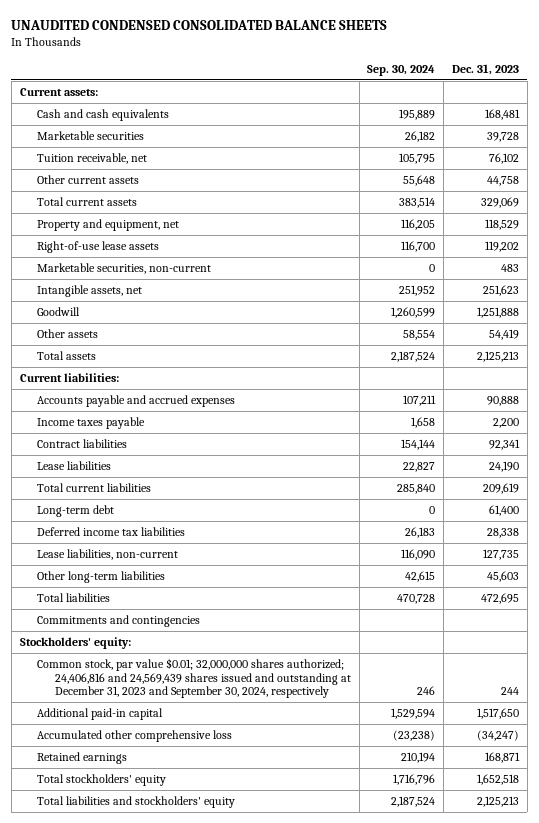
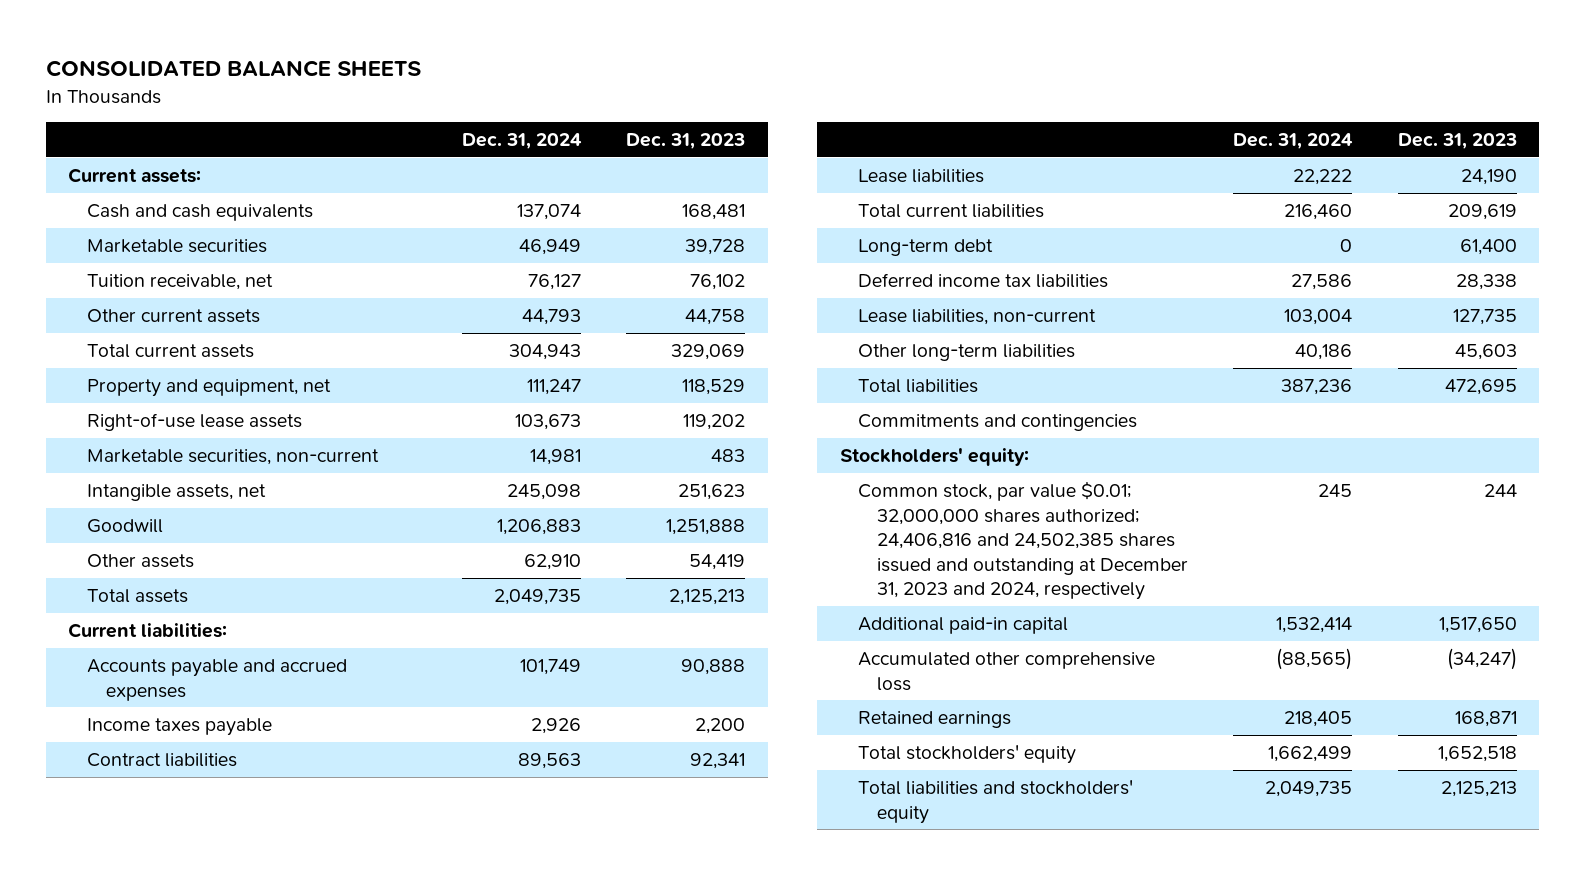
- UNAUDITED CONDENSED CONSOLIDATED BALANCE SHEETS
+ CONSOLIDATED BALANCE SHEETS
- | Sep. 30, 2024 | Dec. 31, 2023
+ | Dec. 31, 2024 | Dec. 31, 2023
- Common stock, par value $0.01; 32,000,000 shares authorized; 24,406,816 and 24,569,439 shares issued and outstanding at December 31, 2023 and September 30, 2024, respectively | 246 | 244
+ Common stock, par value $0.01; 32,000,000 shares authorized; 24,406,816 and 24,502,385 shares issued and outstanding at December 31, 2023 and 2024, respectively | 245 | 244

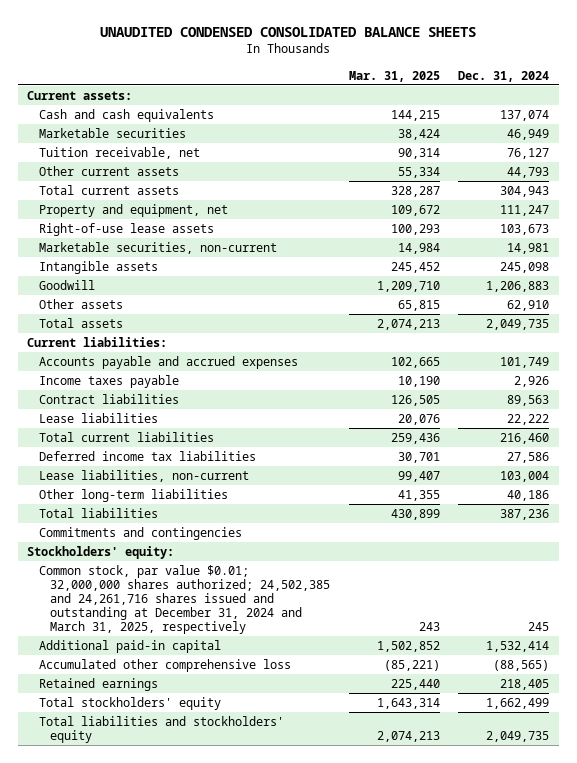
- CONSOLIDATED BALANCE SHEETS
+ UNAUDITED CONDENSED CONSOLIDATED BALANCE SHEETS
- | Dec. 31, 2024 | Dec. 31, 2023
+ | Mar. 31, 2025 | Dec. 31, 2024
- Intangible assets, net | 245,098 | 251,623
+ Intangible assets | 245,452 | 245,098
- Long-term debt | 0 | 61,400
- Common stock, par value $0.01; 32,000,000 shares authorized; 24,406,816 and 24,502,385 shares issued and outstanding at December 31, 2023 and 2024, respectively | 245 | 244
+ Common stock, par value $0.01; 32,000,000 shares authorized; 24,502,385 and 24,261,716 shares issued and outstanding at December 31, 2024 and March 31, 2025, respectively | 243 | 245

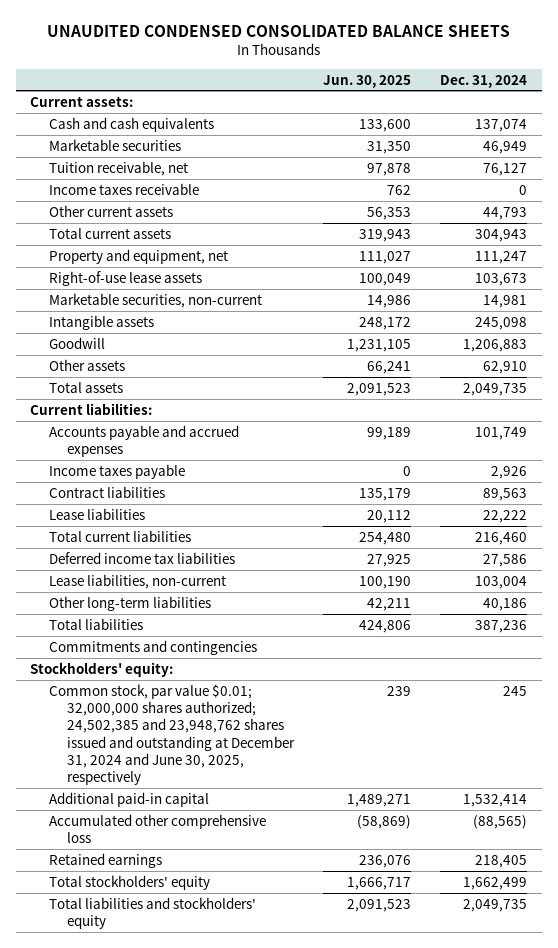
- | Mar. 31, 2025 | Dec. 31, 2024
+ | Jun. 30, 2025 | Dec. 31, 2024
+ Income taxes receivable | 762 | 0
- Common stock, par value $0.01; 32,000,000 shares authorized; 24,502,385 and 24,261,716 shares issued and outstanding at December 31, 2024 and March 31, 2025, respectively | 243 | 245
+ Common stock, par value $0.01; 32,000,000 shares authorized; 24,502,385 and 23,948,762 shares issued and outstanding at December 31, 2024 and June 30, 2025, respectively | 239 | 245

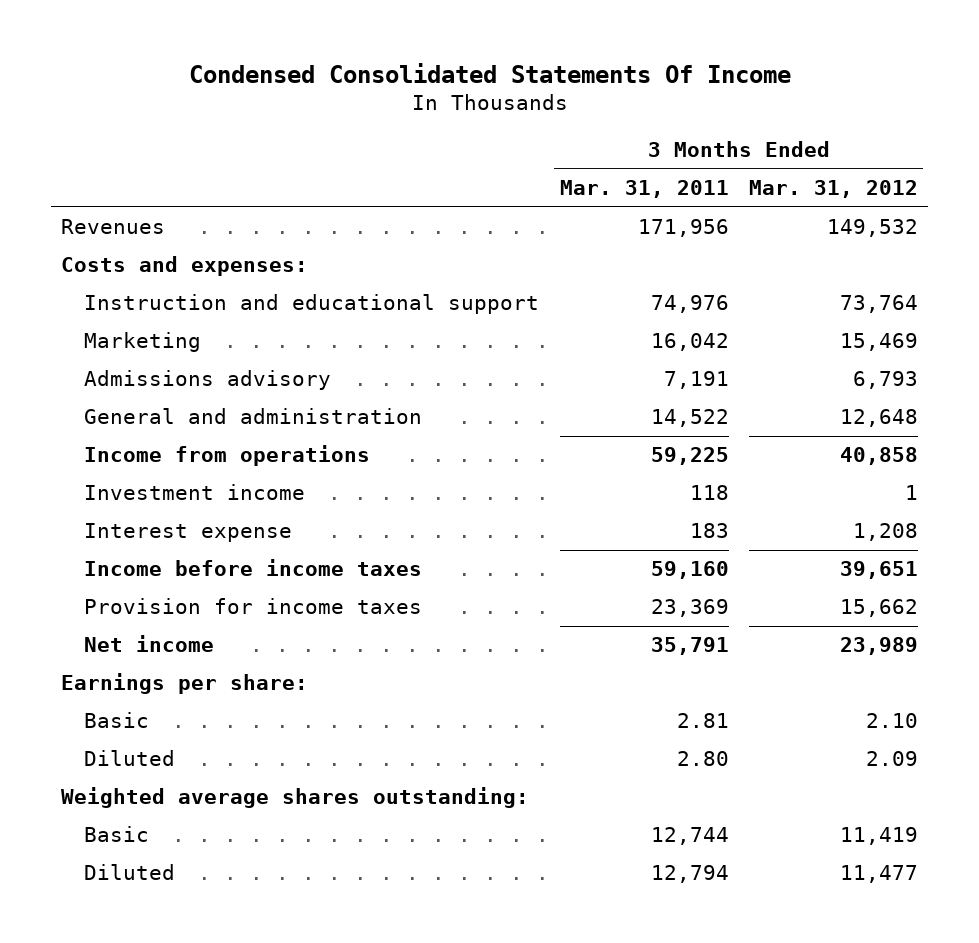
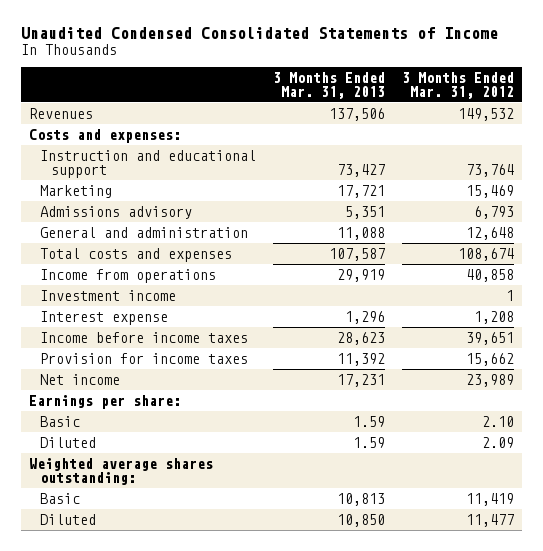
- Condensed Consolidated Statements Of Income
+ Unaudited Condensed Consolidated Statements of Income
- | 3 Months Ended Mar. 31, 2011 | 3 Months Ended Mar. 31, 2012
+ | 3 Months Ended Mar. 31, 2013 | 3 Months Ended Mar. 31, 2012
+ Total costs and expenses | 107,587 | 108,674

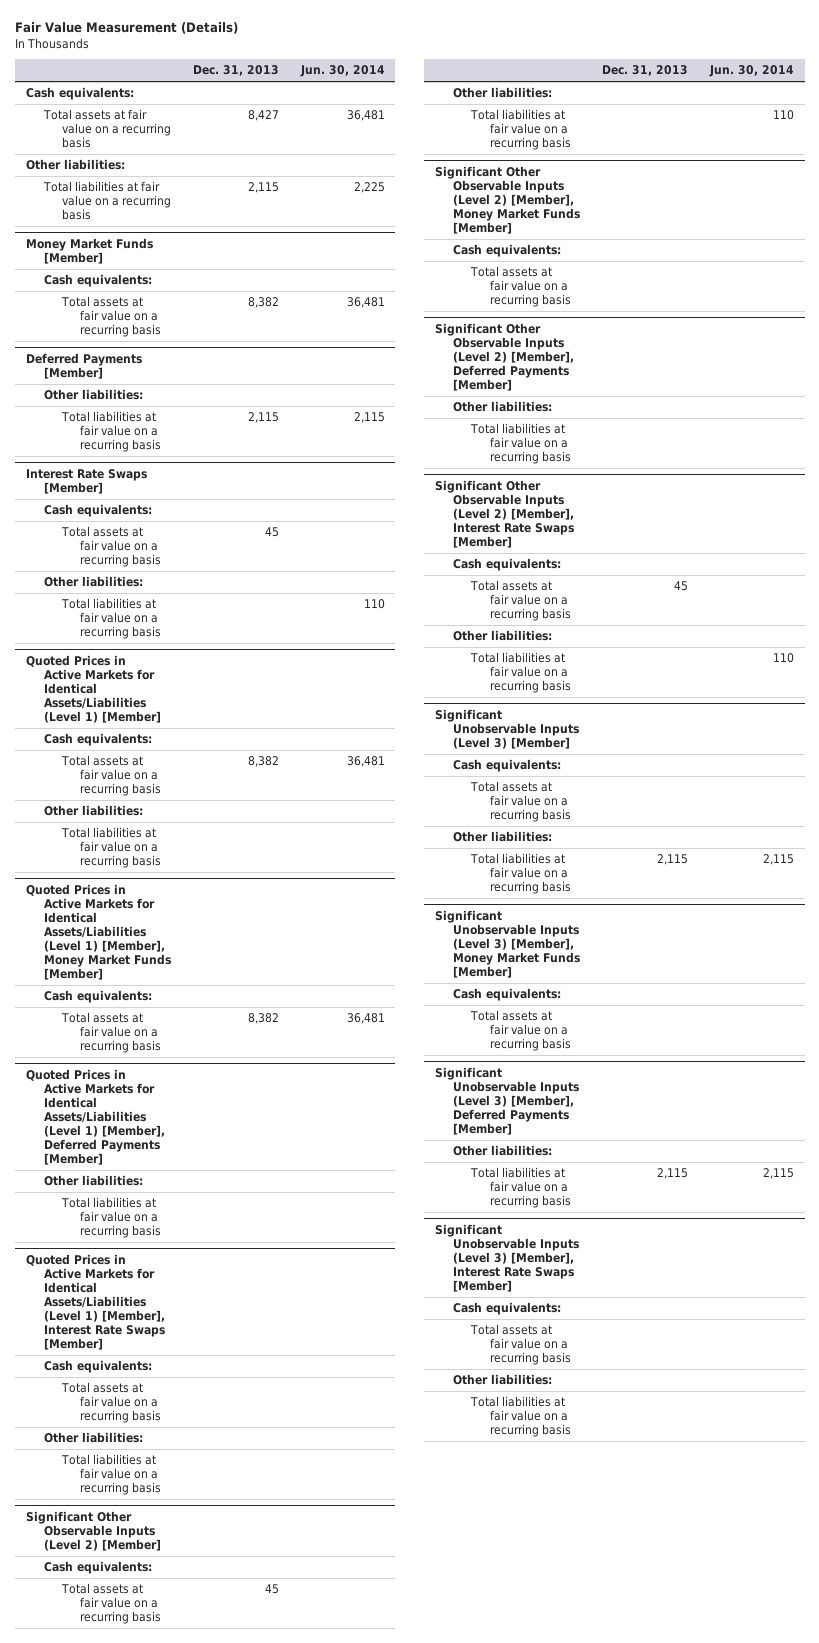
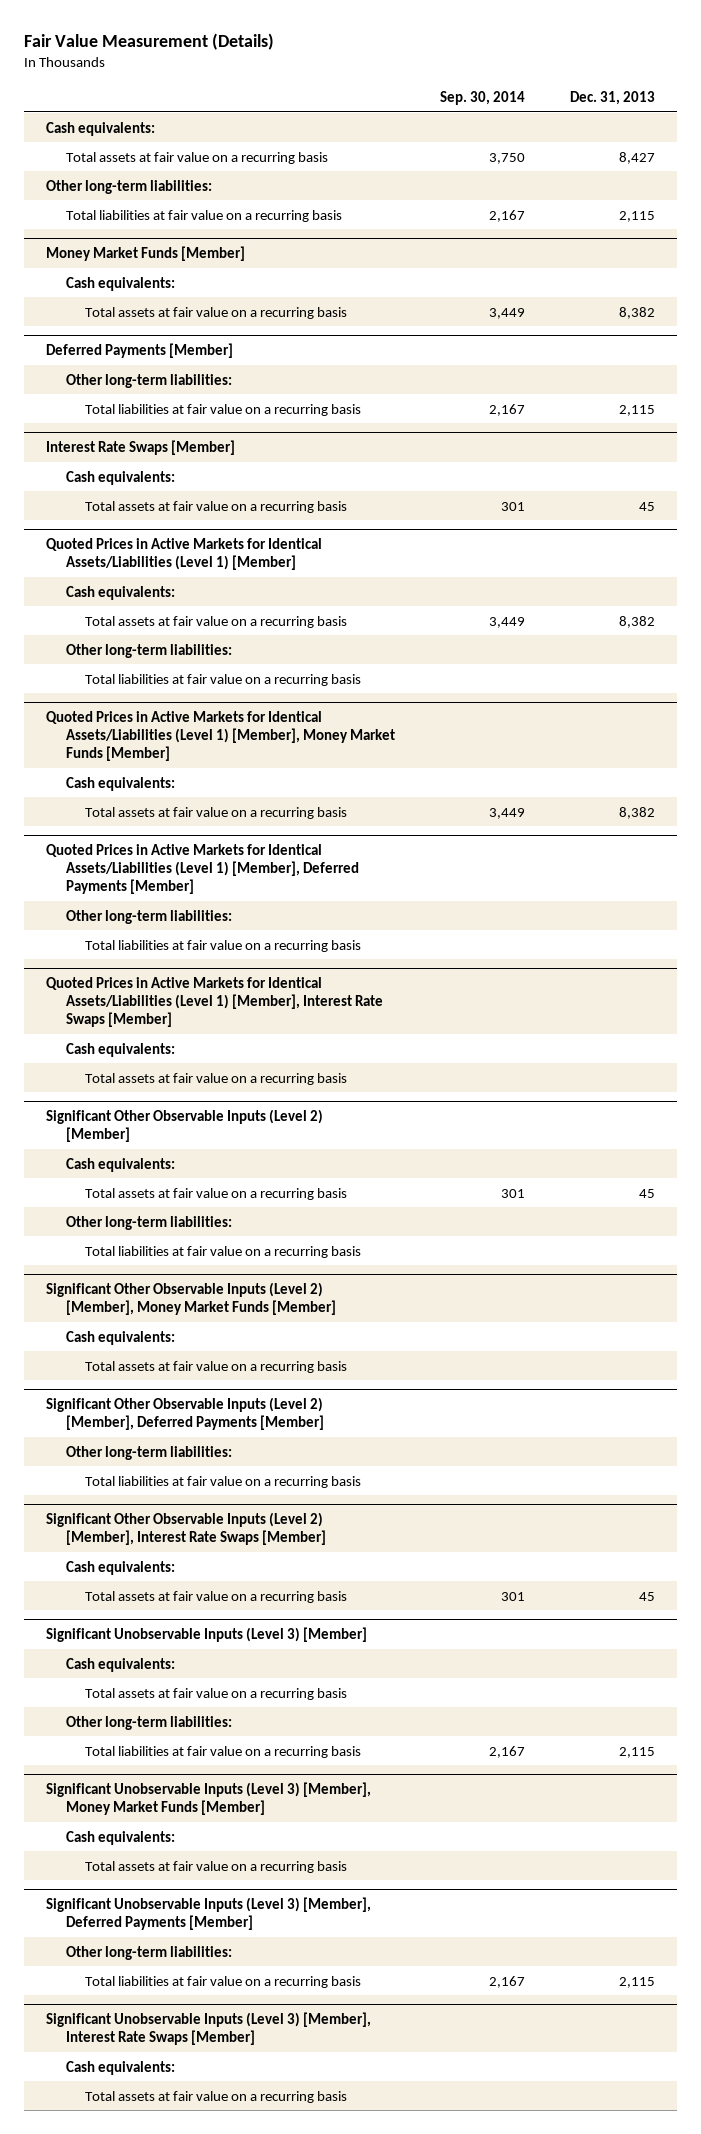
- | Dec. 31, 2013 | Jun. 30, 2014
+ | Sep. 30, 2014 | Dec. 31, 2013
- Other liabilities:
+ Other long-term liabilities:
@ Deferred Payments [Member]
- Other liabilities:
+ Other long-term liabilities:
@ Interest Rate Swaps [Member]
- Other liabilities:
- Total liabilities at fair value on a recurring basis | | 110
@ Quoted Prices in Active Markets for Identical Assets/Liabilities (Level 1) [Member]
- Other liabilities:
+ Other long-term liabilities:
@ Quoted Prices in Active Markets for Identical Assets/Liabilities (Level 1) [Member], Deferred Payments [Member]
- Other liabilities:
+ Other long-term liabilities:
@ Quoted Prices in Active Markets for Identical Assets/Liabilities (Level 1) [Member], Interest Rate Swaps [Member]
- Other liabilities:
- Total liabilities at fair value on a recurring basis
@ Significant Other Observable Inputs (Level 2) [Member]
- Other liabilities:
+ Other long-term liabilities:
@ Significant Other Observable Inputs (Level 2) [Member], Deferred Payments [Member]
- Other liabilities:
+ Other long-term liabilities:
@ Significant Other Observable Inputs (Level 2) [Member], Interest Rate Swaps [Member]
- Other liabilities:
- Total liabilities at fair value on a recurring basis | | 110
@ Significant Unobservable Inputs (Level 3) [Member]
- Other liabilities:
+ Other long-term liabilities:
@ Significant Unobservable Inputs (Level 3) [Member], Deferred Payments [Member]
- Other liabilities:
+ Other long-term liabilities:
@ Significant Unobservable Inputs (Level 3) [Member], Interest Rate Swaps [Member]
- Other liabilities:
- Total liabilities at fair value on a recurring basis

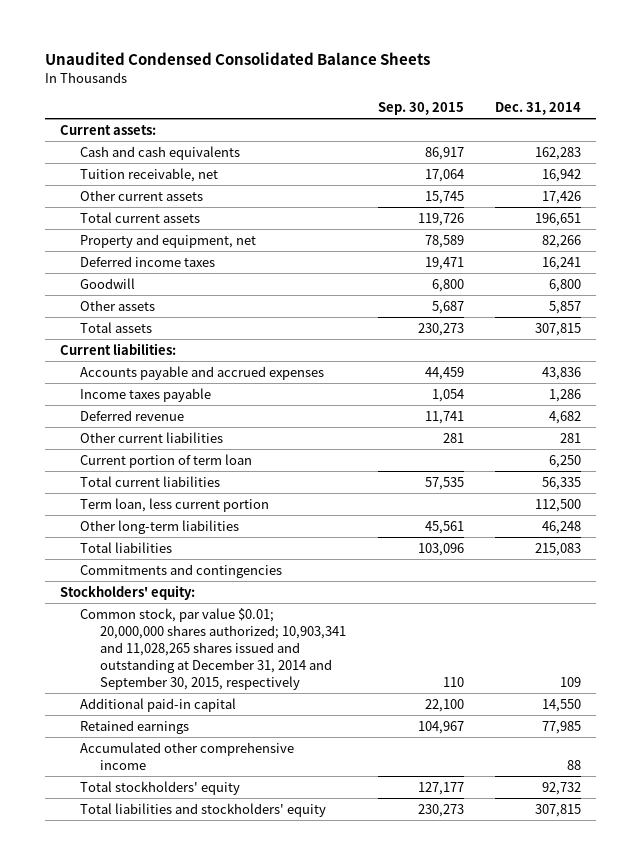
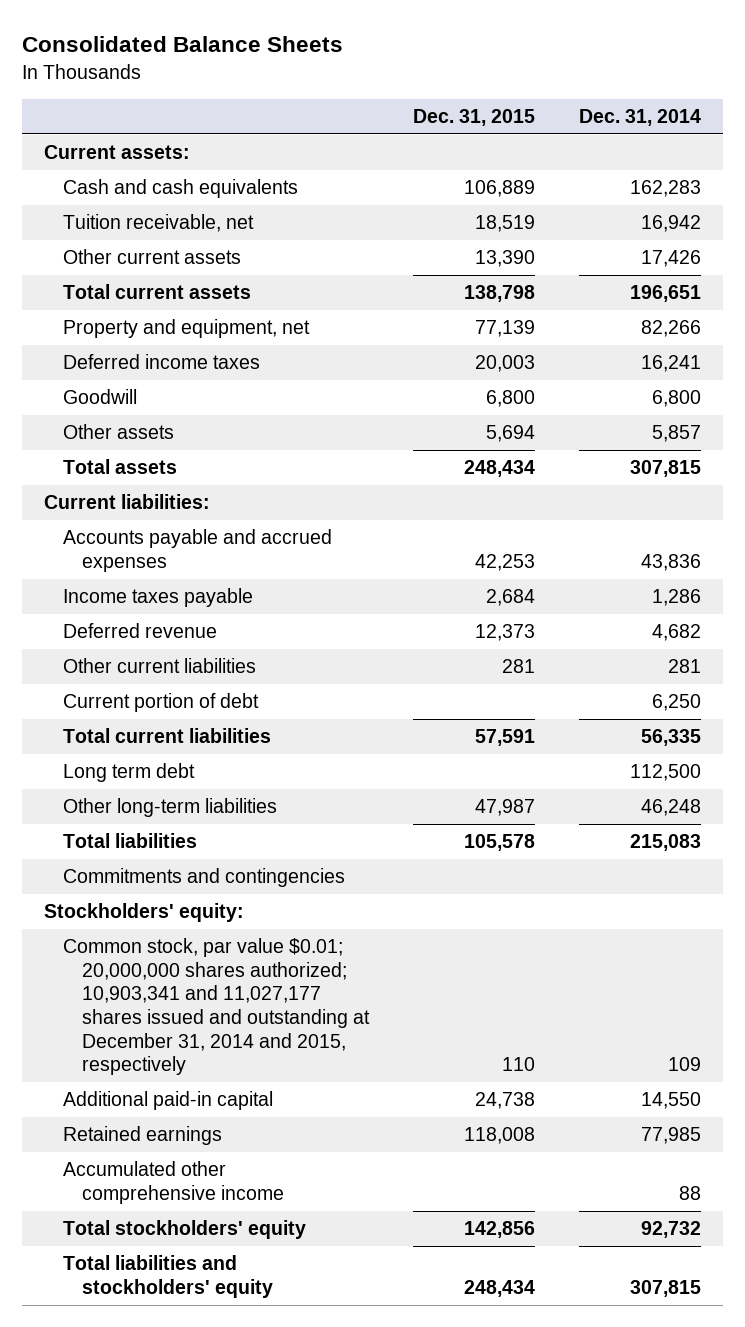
- Unaudited Condensed Consolidated Balance Sheets
+ Consolidated Balance Sheets
- | Sep. 30, 2015 | Dec. 31, 2014
+ | Dec. 31, 2015 | Dec. 31, 2014
- Current portion of term loan | | 6,250
+ Current portion of debt | | 6,250
- Term loan, less current portion | | 112,500
+ Long term debt | | 112,500
- Common stock, par value $0.01; 20,000,000 shares authorized; 10,903,341 and 11,028,265 shares issued and outstanding at December 31, 2014 and September 30, 2015, respectively | 110 | 109
+ Common stock, par value $0.01; 20,000,000 shares authorized; 10,903,341 and 11,027,177 shares issued and outstanding at December 31, 2014 and 2015, respectively | 110 | 109

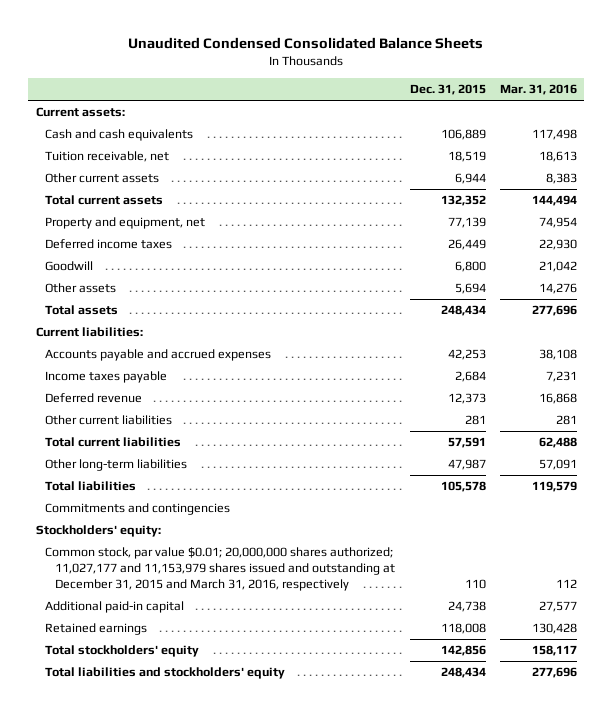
- Consolidated Balance Sheets
+ Unaudited Condensed Consolidated Balance Sheets
- | Dec. 31, 2015 | Dec. 31, 2014
+ | Dec. 31, 2015 | Mar. 31, 2016
- Other current assets | 13,390 | 17,426
- Total current assets | 138,798 | 196,651
+ Other current assets | 6,944 | 8,383
+ Total current assets | 132,352 | 144,494
- Deferred income taxes | 20,003 | 16,241
+ Deferred income taxes | 26,449 | 22,930
- Current portion of debt | | 6,250
- Long term debt | | 112,500
- Common stock, par value $0.01; 20,000,000 shares authorized; 10,903,341 and 11,027,177 shares issued and outstanding at December 31, 2014 and 2015, respectively | 110 | 109
+ Common stock, par value $0.01; 20,000,000 shares authorized; 11,027,177 and 11,153,979 shares issued and outstanding at December 31, 2015 and March 31, 2016, respectively | 110 | 112
- Accumulated other comprehensive income | | 88

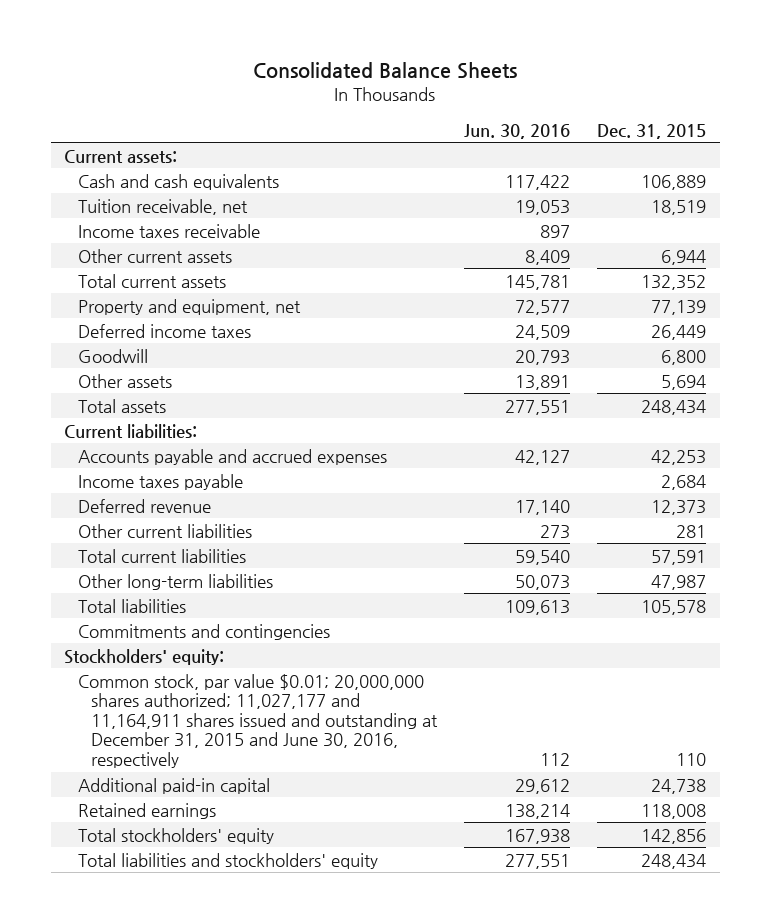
- Unaudited Condensed Consolidated Balance Sheets
+ Consolidated Balance Sheets
- | Dec. 31, 2015 | Mar. 31, 2016
+ | Jun. 30, 2016 | Dec. 31, 2015
+ Income taxes receivable | 897 |
- Common stock, par value $0.01; 20,000,000 shares authorized; 11,027,177 and 11,153,979 shares issued and outstanding at December 31, 2015 and March 31, 2016, respectively | 110 | 112
+ Common stock, par value $0.01; 20,000,000 shares authorized; 11,027,177 and 11,164,911 shares issued and outstanding at December 31, 2015 and June 30, 2016, respectively | 112 | 110

